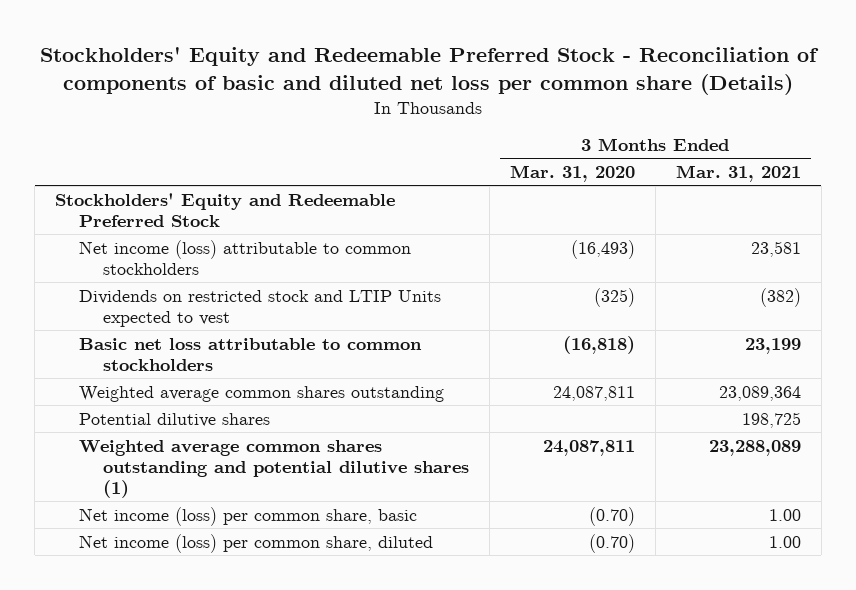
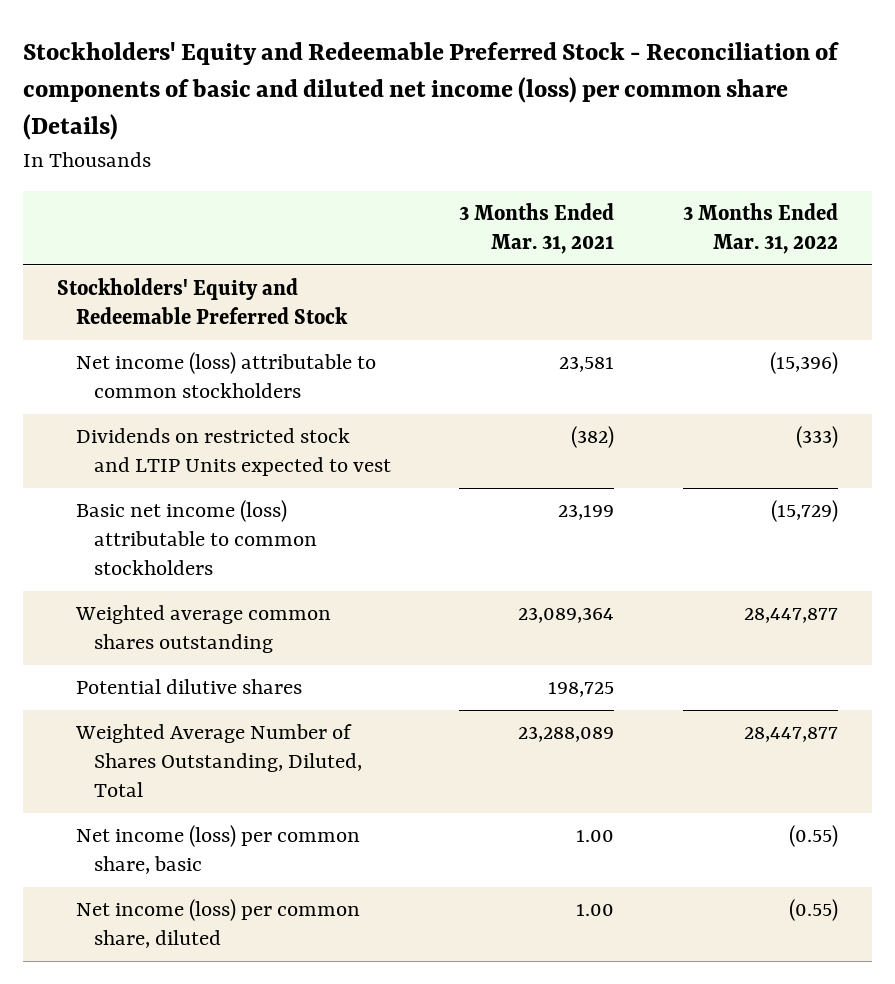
- Stockholders' Equity and Redeemable Preferred Stock - Reconciliation of components of basic and diluted net loss per common share (Details)
+ Stockholders' Equity and Redeemable Preferred Stock - Reconciliation of components of basic and diluted net income (loss) per common share (Details)
- | 3 Months Ended Mar. 31, 2020 | 3 Months Ended Mar. 31, 2021
+ | 3 Months Ended Mar. 31, 2021 | 3 Months Ended Mar. 31, 2022
- Basic net loss attributable to common stockholders | (16,818) | 23,199
+ Basic net income (loss) attributable to common stockholders | 23,199 | (15,729)
- Weighted average common shares outstanding and potential dilutive shares (1) | 24,087,811 | 23,288,089
+ Weighted Average Number of Shares Outstanding, Diluted, Total | 23,288,089 | 28,447,877

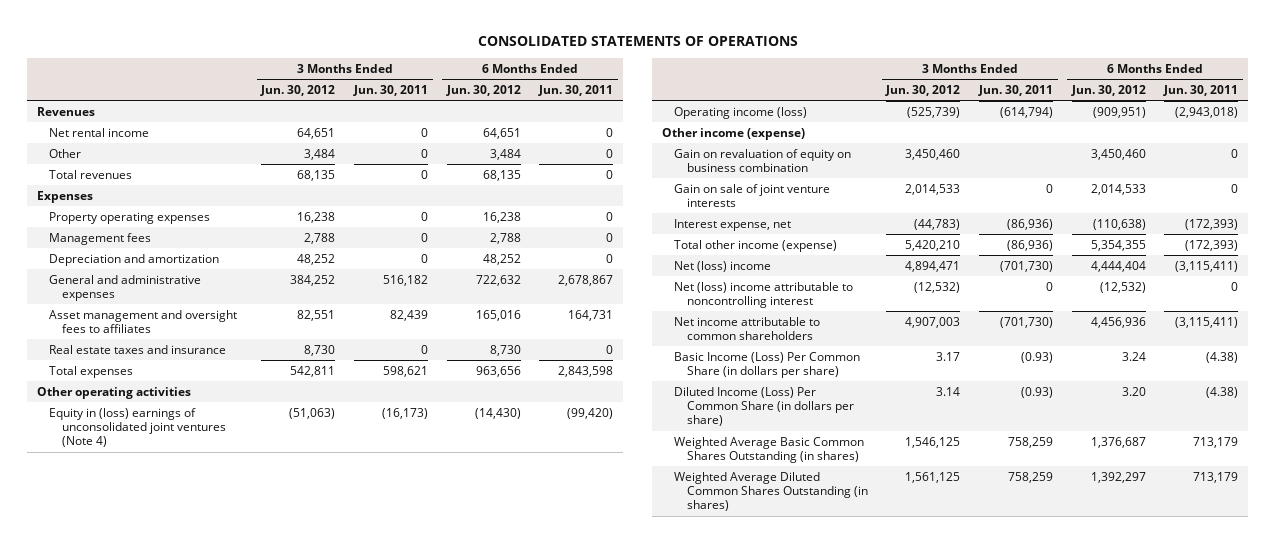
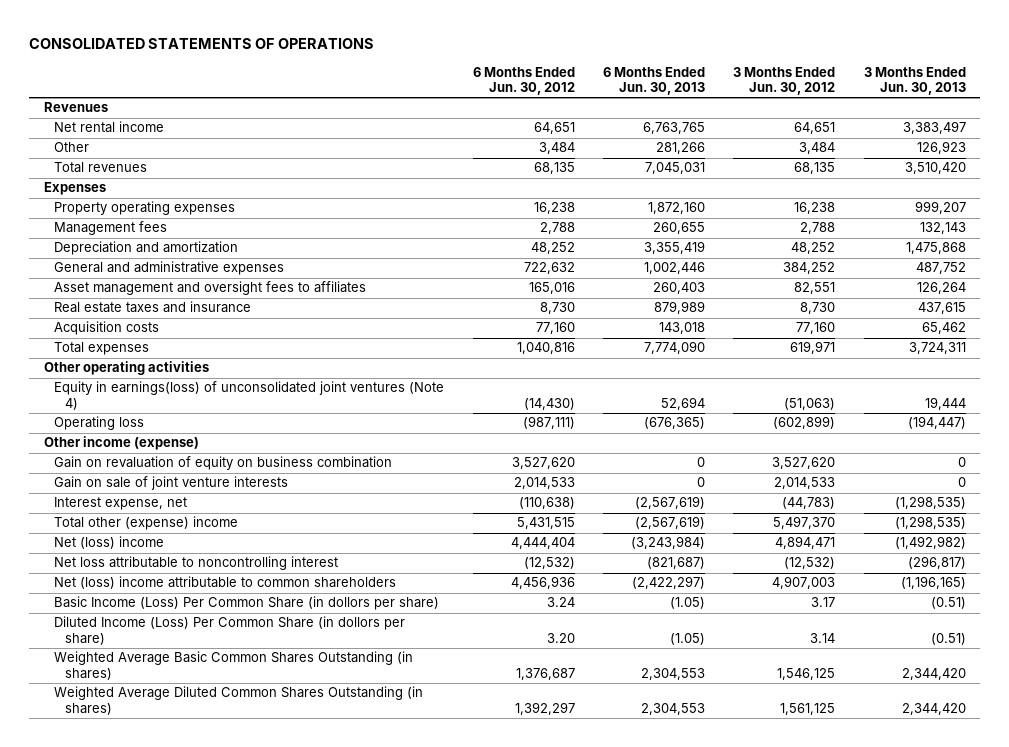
- | 3 Months Ended Jun. 30, 2012 | 3 Months Ended Jun. 30, 2011 | 6 Months Ended Jun. 30, 2012 | 6 Months Ended Jun. 30, 2011
+ | 6 Months Ended Jun. 30, 2012 | 6 Months Ended Jun. 30, 2013 | 3 Months Ended Jun. 30, 2012 | 3 Months Ended Jun. 30, 2013
- Total expenses | 542,811 | 598,621 | 963,656 | 2,843,598
+ Acquisition costs | 77,160 | 143,018 | 77,160 | 65,462
+ Total expenses | 1,040,816 | 7,774,090 | 619,971 | 3,724,311
- Equity in (loss) earnings of unconsolidated joint ventures (Note 4) | (51,063) | (16,173) | (14,430) | (99,420)
- Operating income (loss) | (525,739) | (614,794) | (909,951) | (2,943,018)
+ Equity in earnings(loss) of unconsolidated joint ventures (Note 4) | (14,430) | 52,694 | (51,063) | 19,444
+ Operating loss | (987,111) | (676,365) | (602,899) | (194,447)
- Gain on revaluation of equity on business combination | 3,450,460 | | 3,450,460 | 0
+ Gain on revaluation of equity on business combination | 3,527,620 | 0 | 3,527,620 | 0
- Total other income (expense) | 5,420,210 | (86,936) | 5,354,355 | (172,393)
+ Total other (expense) income | 5,431,515 | (2,567,619) | 5,497,370 | (1,298,535)
- Net (loss) income attributable to noncontrolling interest | (12,532) | 0 | (12,532) | 0
- Net income attributable to common shareholders | 4,907,003 | (701,730) | 4,456,936 | (3,115,411)
- Basic Income (Loss) Per Common Share (in dollars per share) | 3.17 | (0.93) | 3.24 | (4.38)
- Diluted Income (Loss) Per Common Share (in dollars per share) | 3.14 | (0.93) | 3.20 | (4.38)
+ Net loss attributable to noncontrolling interest | (12,532) | (821,687) | (12,532) | (296,817)
+ Net (loss) income attributable to common shareholders | 4,456,936 | (2,422,297) | 4,907,003 | (1,196,165)
+ Basic Income (Loss) Per Common Share (in dollors per share) | 3.24 | (1.05) | 3.17 | (0.51)
+ Diluted Income (Loss) Per Common Share (in dollors per share) | 3.20 | (1.05) | 3.14 | (0.51)

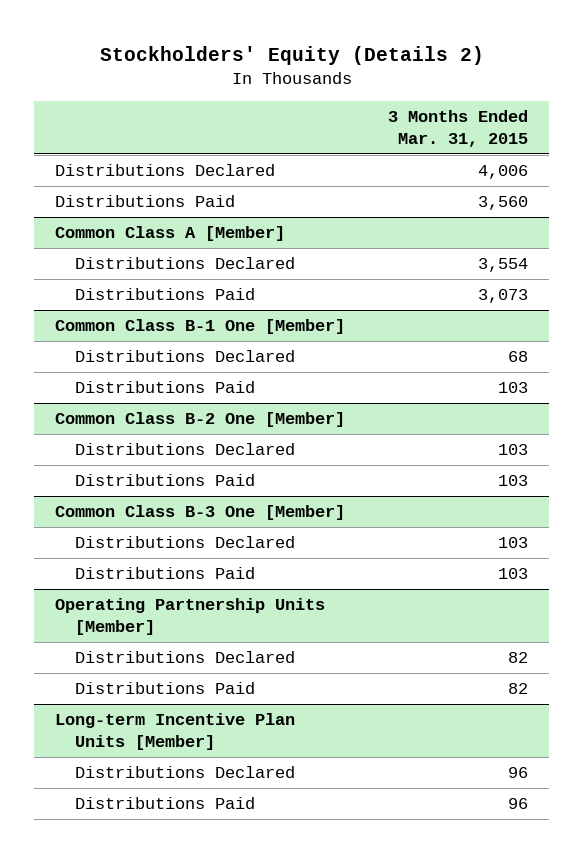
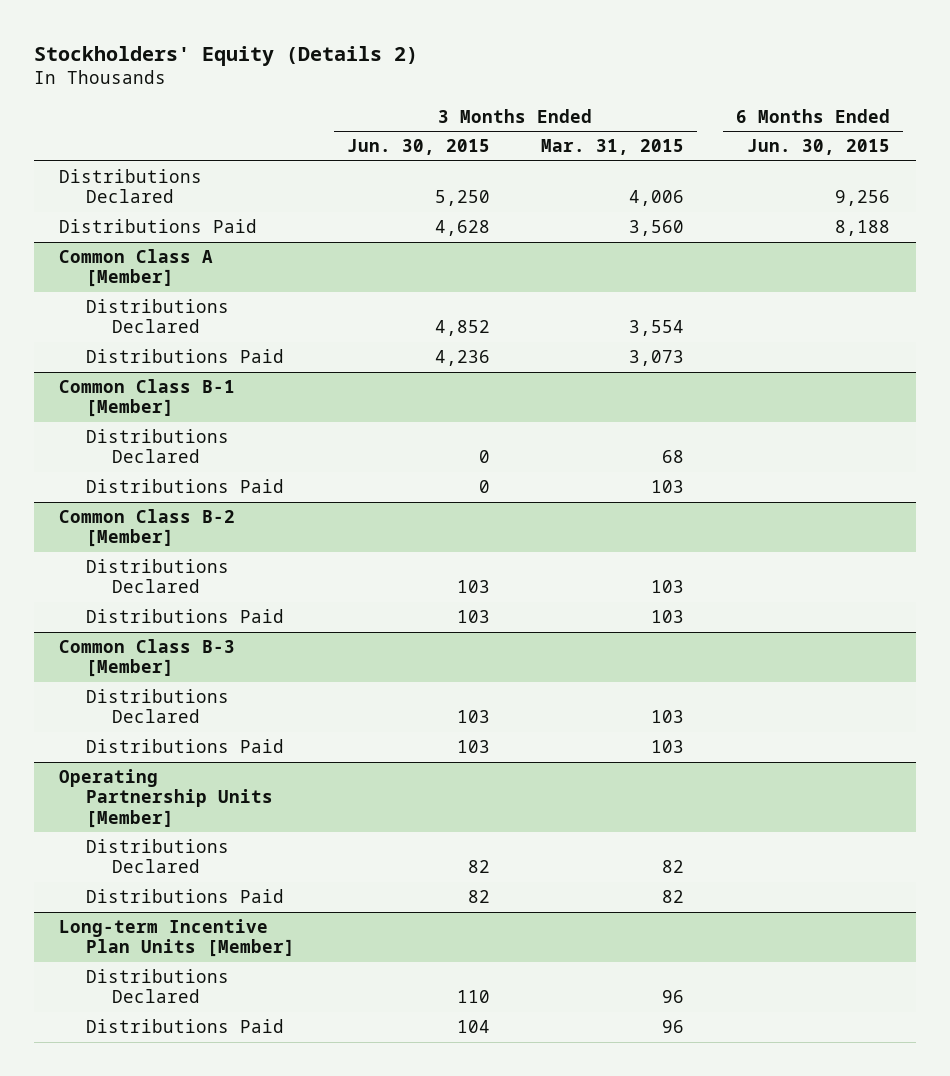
- | 3 Months Ended Mar. 31, 2015
+ | 3 Months Ended Jun. 30, 2015 | 3 Months Ended Mar. 31, 2015 | 6 Months Ended Jun. 30, 2015
- Common Class B-1 One [Member]
+ Common Class B-1 [Member]
- Common Class B-2 One [Member]
+ Common Class B-2 [Member]
- Common Class B-3 One [Member]
+ Common Class B-3 [Member]

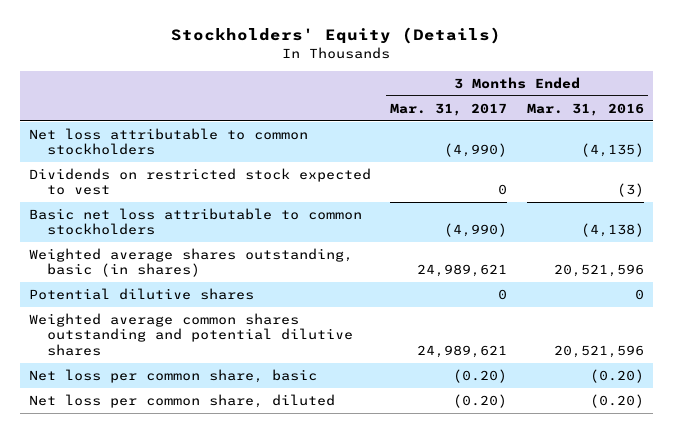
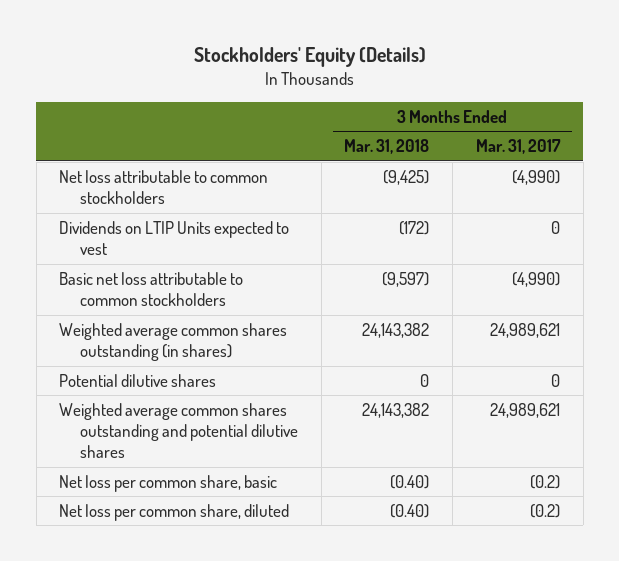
- | 3 Months Ended Mar. 31, 2017 | 3 Months Ended Mar. 31, 2016
+ | 3 Months Ended Mar. 31, 2018 | 3 Months Ended Mar. 31, 2017
- Dividends on restricted stock expected to vest | 0 | (3)
+ Dividends on LTIP Units expected to vest | (172) | 0
- Weighted average shares outstanding, basic (in shares) | 24,989,621 | 20,521,596
+ Weighted average common shares outstanding (in shares) | 24,143,382 | 24,989,621
- Net loss per common share, basic | (0.20) | (0.20)
- Net loss per common share, diluted | (0.20) | (0.20)
+ Net loss per common share, basic | (0.40) | (0.2)
+ Net loss per common share, diluted | (0.40) | (0.2)

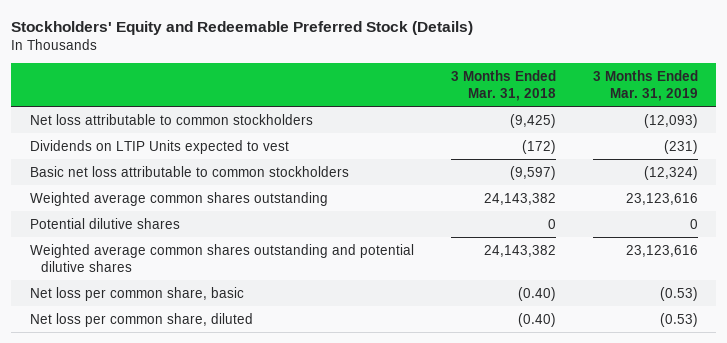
- Stockholders' Equity (Details)
+ Stockholders' Equity and Redeemable Preferred Stock (Details)
- | 3 Months Ended Mar. 31, 2018 | 3 Months Ended Mar. 31, 2017
+ | 3 Months Ended Mar. 31, 2018 | 3 Months Ended Mar. 31, 2019
- Weighted average common shares outstanding (in shares) | 24,143,382 | 24,989,621
+ Weighted average common shares outstanding | 24,143,382 | 23,123,616

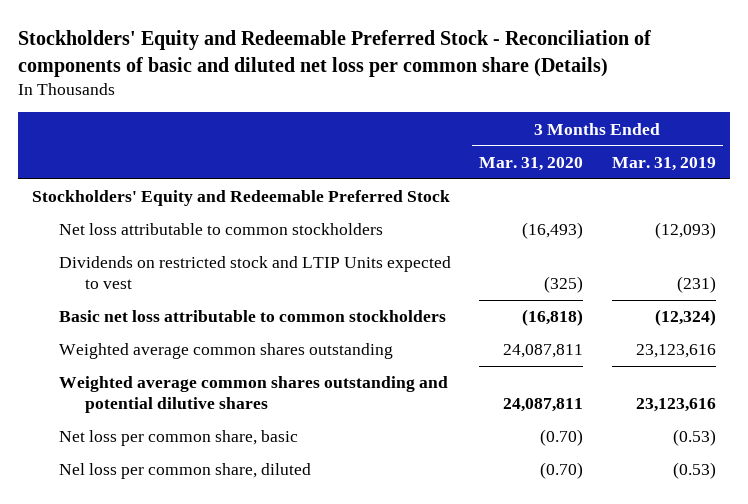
- Stockholders' Equity and Redeemable Preferred Stock (Details)
+ Stockholders' Equity and Redeemable Preferred Stock - Reconciliation of components of basic and diluted net loss per common share (Details)
- | 3 Months Ended Mar. 31, 2018 | 3 Months Ended Mar. 31, 2019
+ | 3 Months Ended Mar. 31, 2020 | 3 Months Ended Mar. 31, 2019
+ Stockholders' Equity and Redeemable Preferred Stock
- Dividends on LTIP Units expected to vest | (172) | (231)
+ Dividends on restricted stock and LTIP Units expected to vest | (325) | (231)
- Potential dilutive shares | 0 | 0
- Net loss per common share, diluted | (0.40) | (0.53)
+ Nel loss per common share, diluted | (0.70) | (0.53)

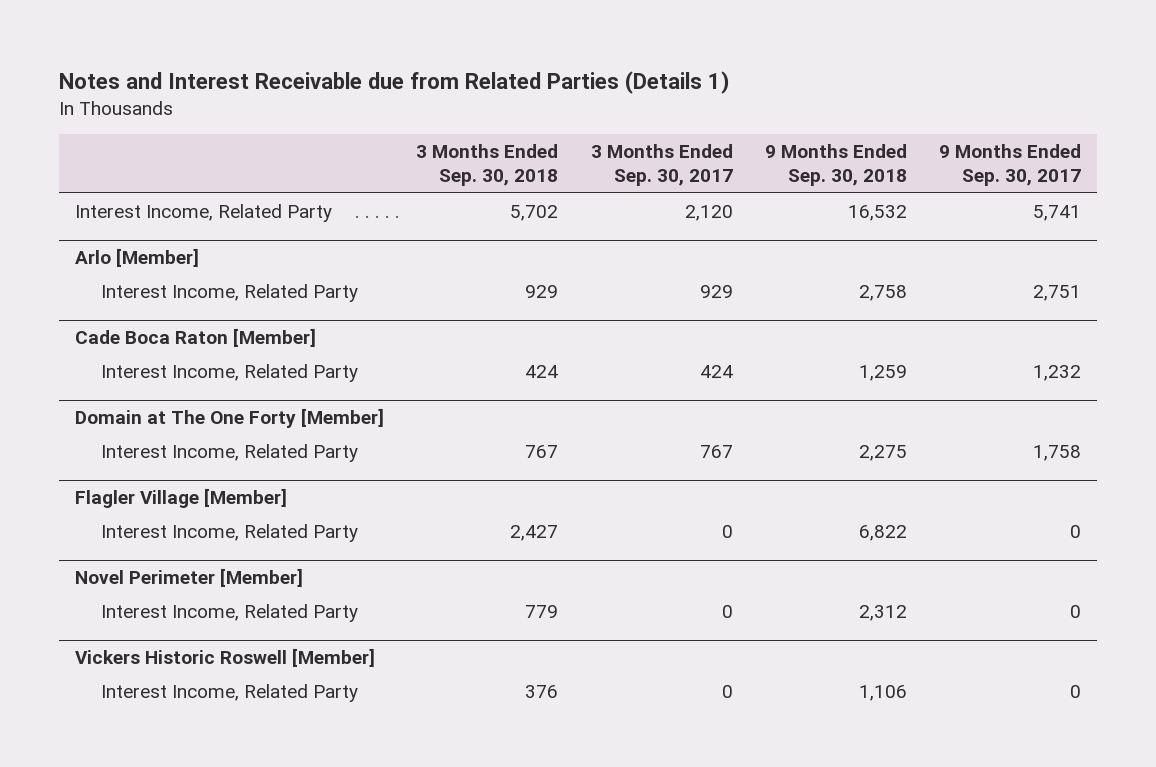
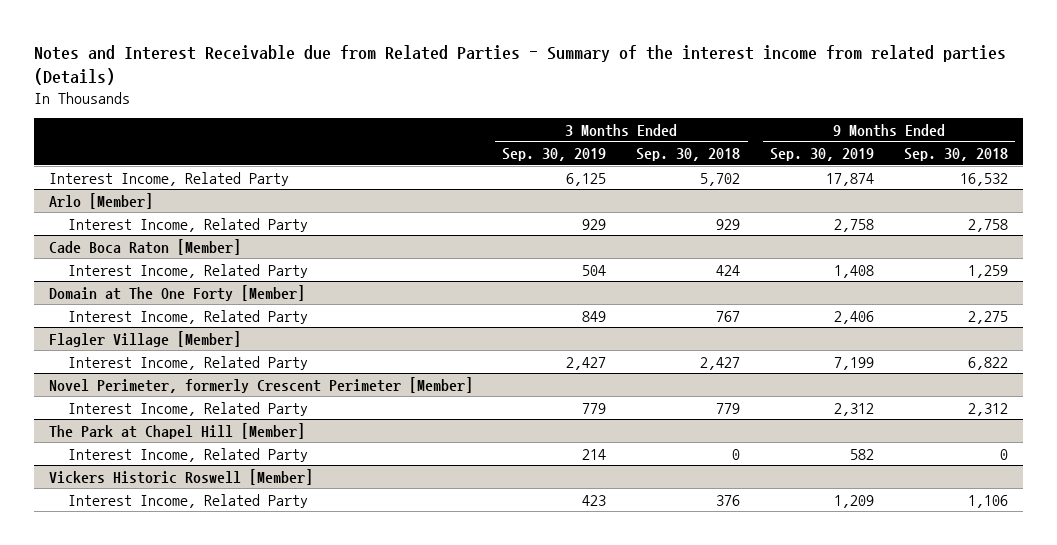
- Notes and Interest Receivable due from Related Parties (Details 1)
+ Notes and Interest Receivable due from Related Parties - Summary of the interest income from related parties (Details)
- | 3 Months Ended Sep. 30, 2018 | 3 Months Ended Sep. 30, 2017 | 9 Months Ended Sep. 30, 2018 | 9 Months Ended Sep. 30, 2017
+ | 3 Months Ended Sep. 30, 2019 | 3 Months Ended Sep. 30, 2018 | 9 Months Ended Sep. 30, 2019 | 9 Months Ended Sep. 30, 2018
- Novel Perimeter [Member]
+ Novel Perimeter, formerly Crescent Perimeter [Member]
+ The Park at Chapel Hill [Member]
+ Interest Income, Related Party | 214 | 0 | 582 | 0

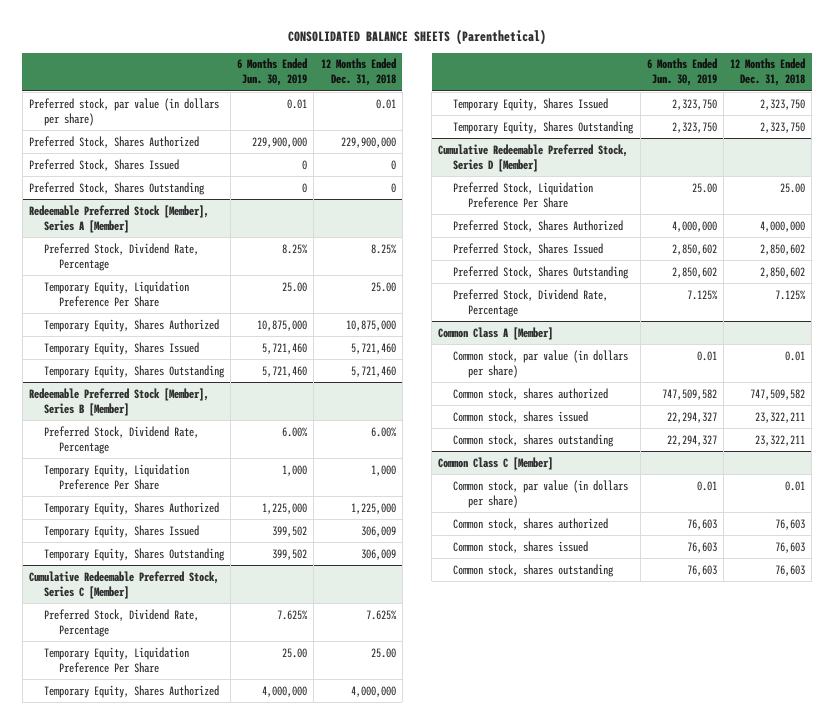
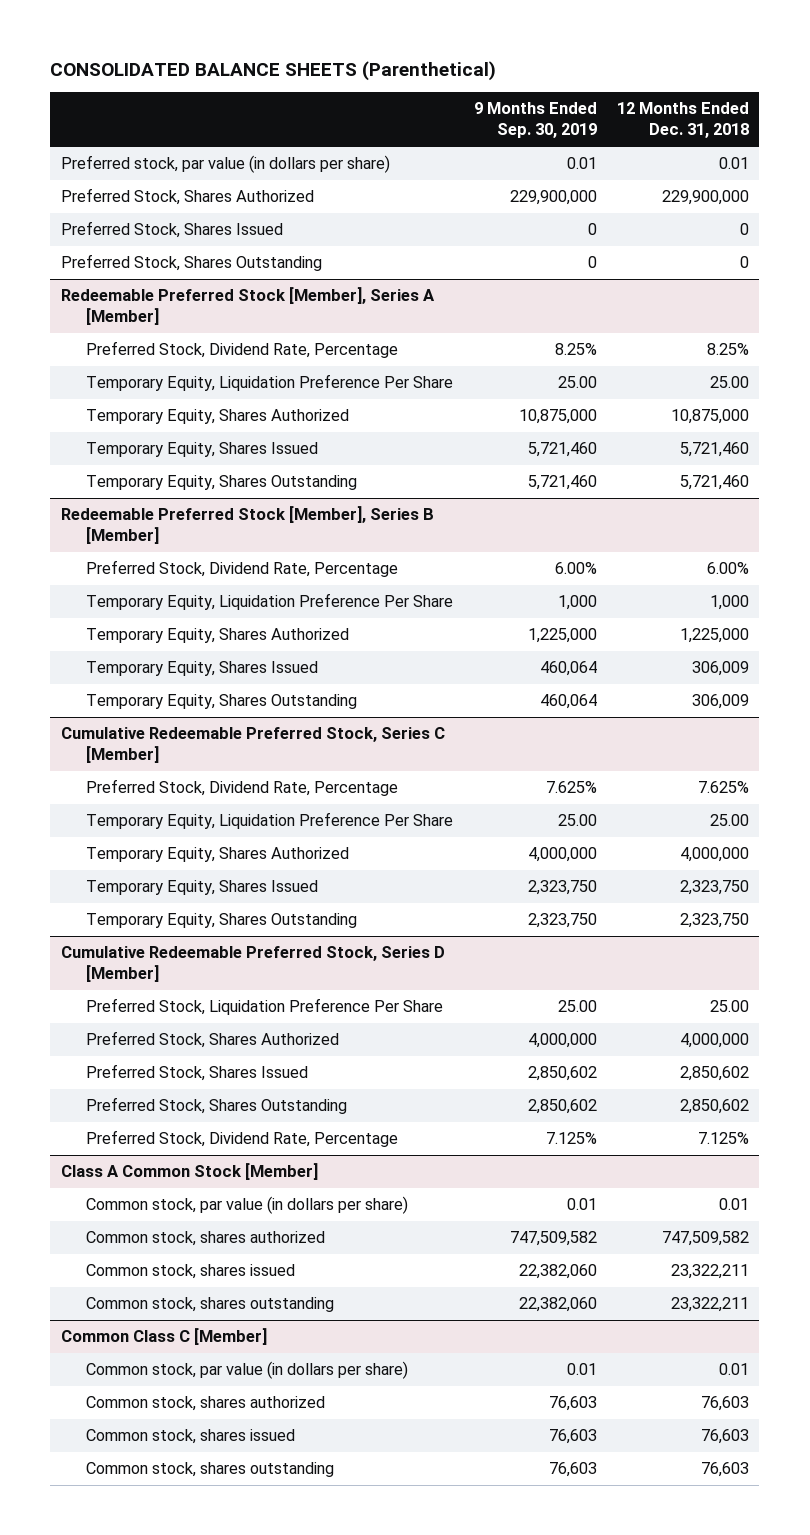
- | 6 Months Ended Jun. 30, 2019 | 12 Months Ended Dec. 31, 2018
+ | 9 Months Ended Sep. 30, 2019 | 12 Months Ended Dec. 31, 2018
- Common Class A [Member]
+ Class A Common Stock [Member]

